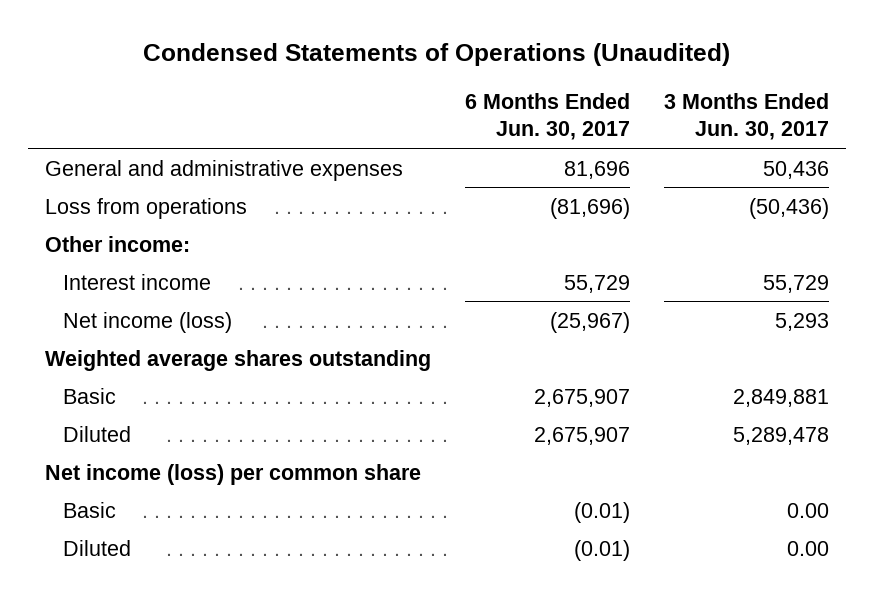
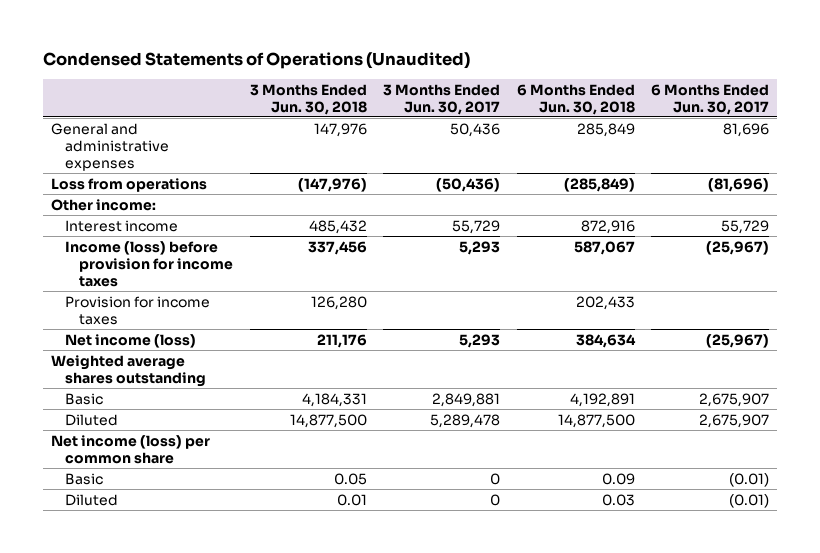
- | 6 Months Ended Jun. 30, 2017 | 3 Months Ended Jun. 30, 2017
+ | 3 Months Ended Jun. 30, 2018 | 3 Months Ended Jun. 30, 2017 | 6 Months Ended Jun. 30, 2018 | 6 Months Ended Jun. 30, 2017
+ Income (loss) before provision for income taxes | 337,456 | 5,293 | 587,067 | (25,967)
+ Provision for income taxes | 126,280 | | 202,433 |
- Basic | (0.01) | 0.00
- Diluted | (0.01) | 0.00
+ Basic | 0.05 | 0 | 0.09 | (0.01)
+ Diluted | 0.01 | 0 | 0.03 | (0.01)

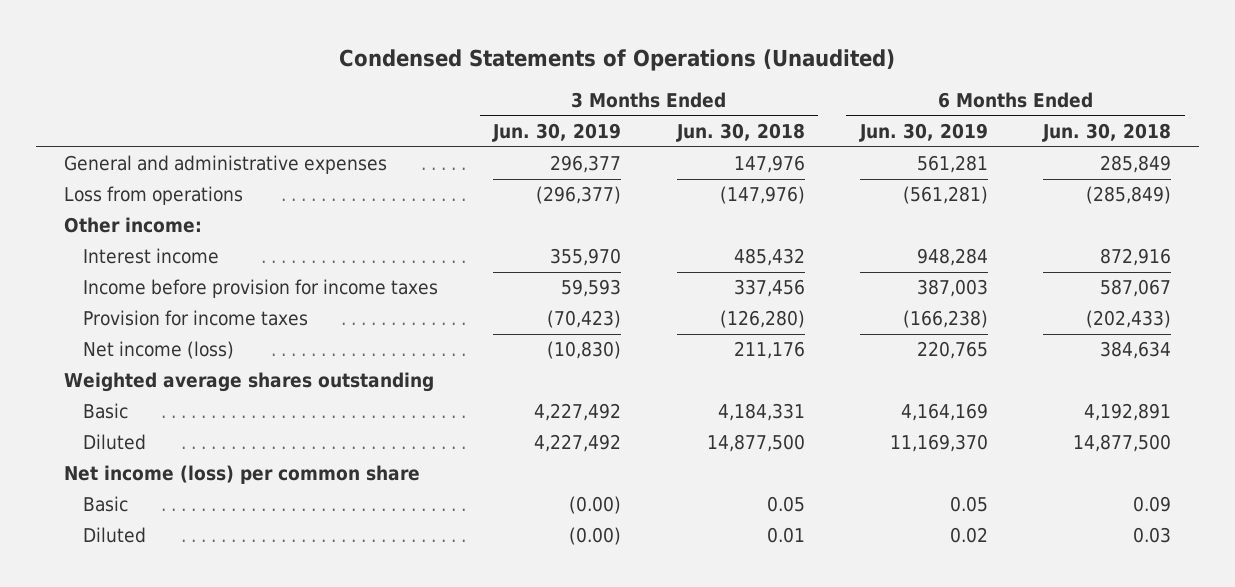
- | 3 Months Ended Jun. 30, 2018 | 3 Months Ended Jun. 30, 2017 | 6 Months Ended Jun. 30, 2018 | 6 Months Ended Jun. 30, 2017
+ | 3 Months Ended Jun. 30, 2019 | 3 Months Ended Jun. 30, 2018 | 6 Months Ended Jun. 30, 2019 | 6 Months Ended Jun. 30, 2018
- Income (loss) before provision for income taxes | 337,456 | 5,293 | 587,067 | (25,967)
- Provision for income taxes | 126,280 | | 202,433 |
+ Income before provision for income taxes | 59,593 | 337,456 | 387,003 | 587,067
+ Provision for income taxes | (70,423) | (126,280) | (166,238) | (202,433)

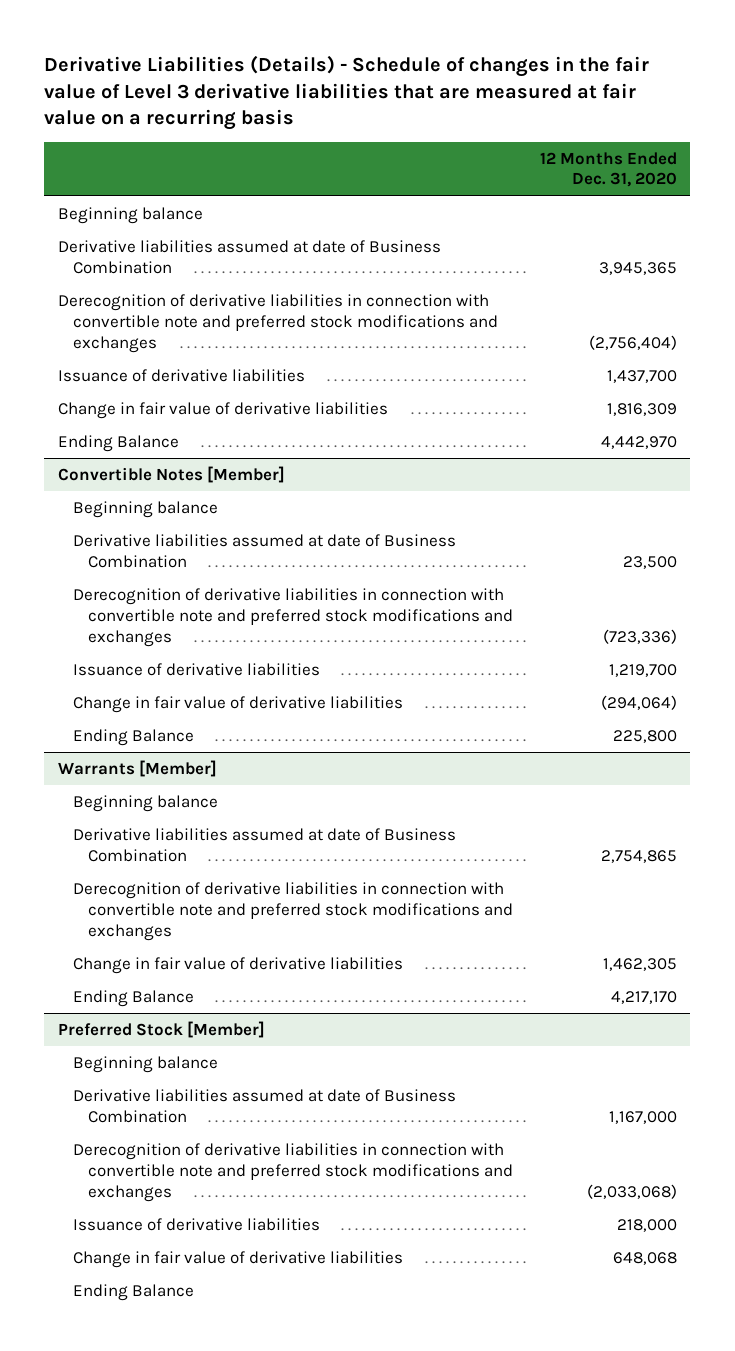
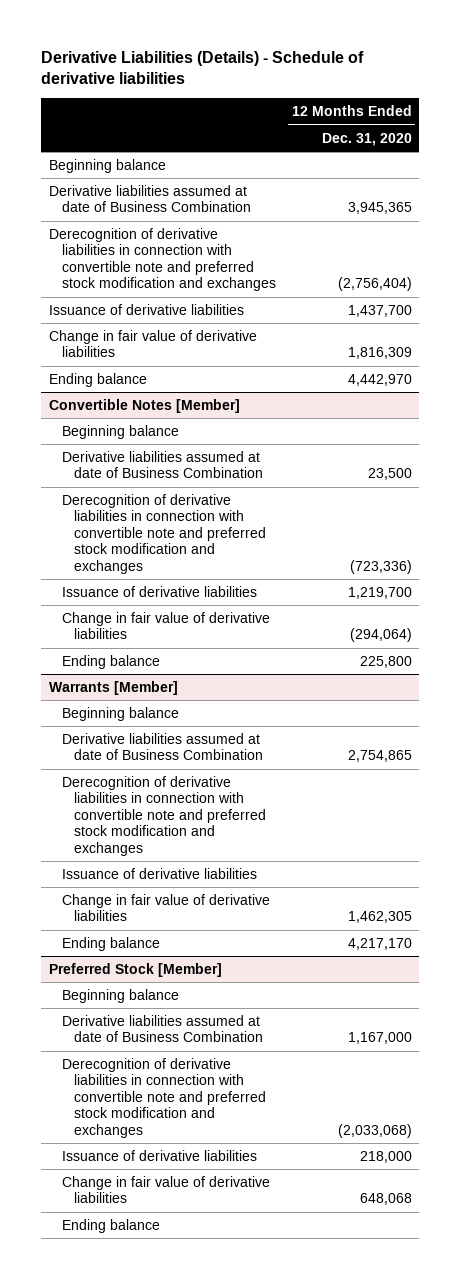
- Derivative Liabilities (Details) - Schedule of changes in the fair value of Level 3 derivative liabilities that are measured at fair value on a recurring basis
+ Derivative Liabilities (Details) - Schedule of derivative liabilities
- Derecognition of derivative liabilities in connection with convertible note and preferred stock modifications and exchanges | (2,756,404)
+ Derecognition of derivative liabilities in connection with convertible note and preferred stock modification and exchanges | (2,756,404)
- Ending Balance | 4,442,970
+ Ending balance | 4,442,970
@ Convertible Notes [Member]
- Derecognition of derivative liabilities in connection with convertible note and preferred stock modifications and exchanges | (723,336)
+ Derecognition of derivative liabilities in connection with convertible note and preferred stock modification and exchanges | (723,336)
- Ending Balance | 225,800
+ Ending balance | 225,800
@ Warrants [Member]
- Derecognition of derivative liabilities in connection with convertible note and preferred stock modifications and exchanges
+ Derecognition of derivative liabilities in connection with convertible note and preferred stock modification and exchanges
+ Issuance of derivative liabilities
- Ending Balance | 4,217,170
+ Ending balance | 4,217,170
@ Preferred Stock [Member]
- Derecognition of derivative liabilities in connection with convertible note and preferred stock modifications and exchanges | (2,033,068)
+ Derecognition of derivative liabilities in connection with convertible note and preferred stock modification and exchanges | (2,033,068)
- Ending Balance
+ Ending balance

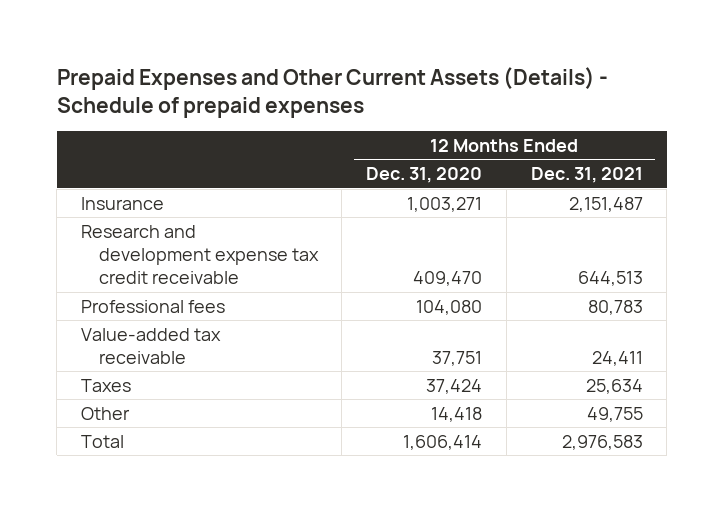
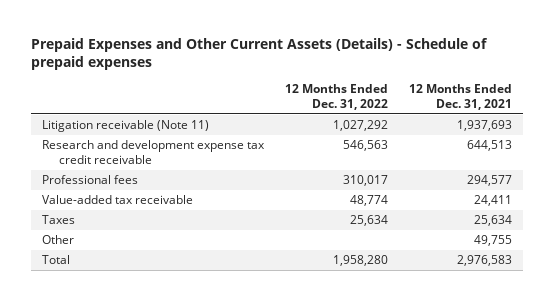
- | 12 Months Ended Dec. 31, 2020 | 12 Months Ended Dec. 31, 2021
+ | 12 Months Ended Dec. 31, 2022 | 12 Months Ended Dec. 31, 2021
- Insurance | 1,003,271 | 2,151,487
+ Litigation receivable (Note 11) | 1,027,292 | 1,937,693
- Professional fees | 104,080 | 80,783
+ Professional fees | 310,017 | 294,577

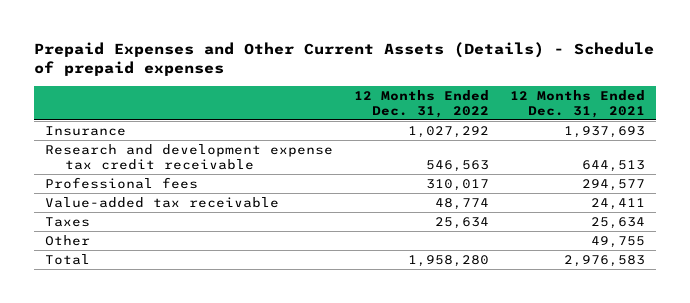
- Litigation receivable (Note 11) | 1,027,292 | 1,937,693
+ Insurance | 1,027,292 | 1,937,693

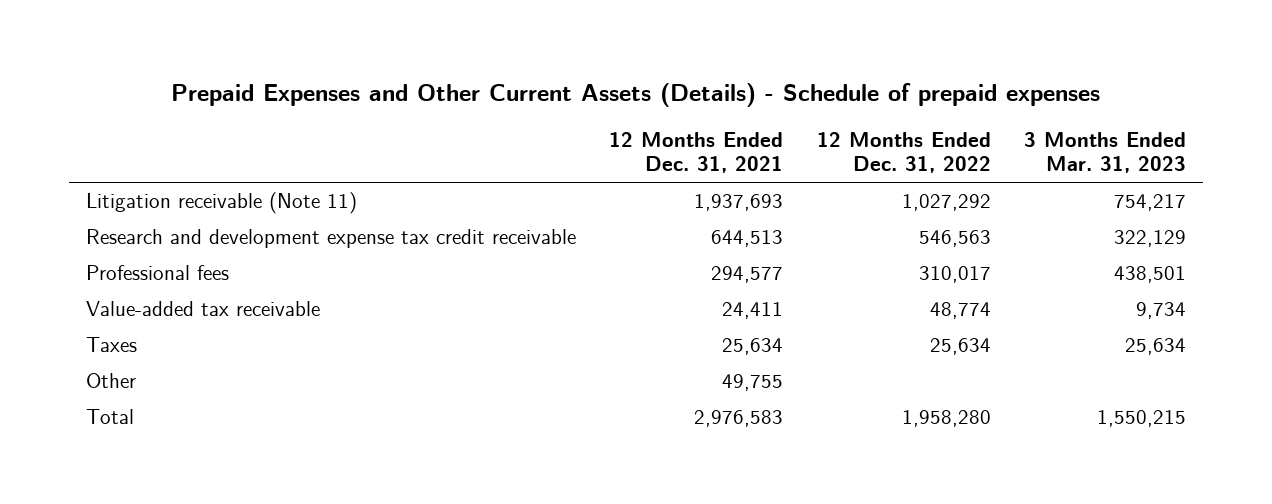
- | 12 Months Ended Dec. 31, 2022 | 12 Months Ended Dec. 31, 2021
+ | 12 Months Ended Dec. 31, 2021 | 12 Months Ended Dec. 31, 2022 | 3 Months Ended Mar. 31, 2023
- Insurance | 1,027,292 | 1,937,693
+ Litigation receivable (Note 11) | 1,937,693 | 1,027,292 | 754,217

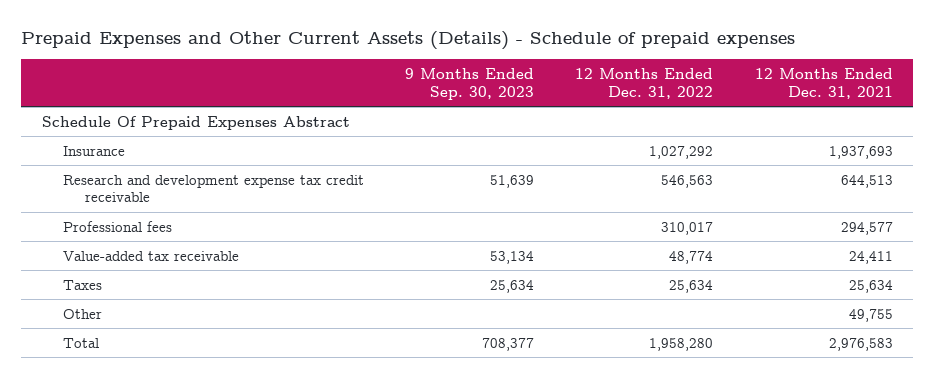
- | 12 Months Ended Dec. 31, 2021 | 12 Months Ended Dec. 31, 2022 | 3 Months Ended Mar. 31, 2023
+ | 9 Months Ended Sep. 30, 2023 | 12 Months Ended Dec. 31, 2022 | 12 Months Ended Dec. 31, 2021
- Litigation receivable (Note 11) | 1,937,693 | 1,027,292 | 754,217
+ Schedule Of Prepaid Expenses Abstract
+ Insurance | | 1,027,292 | 1,937,693

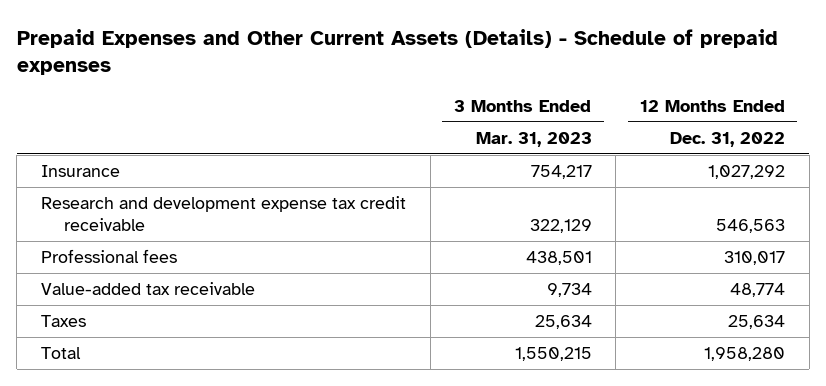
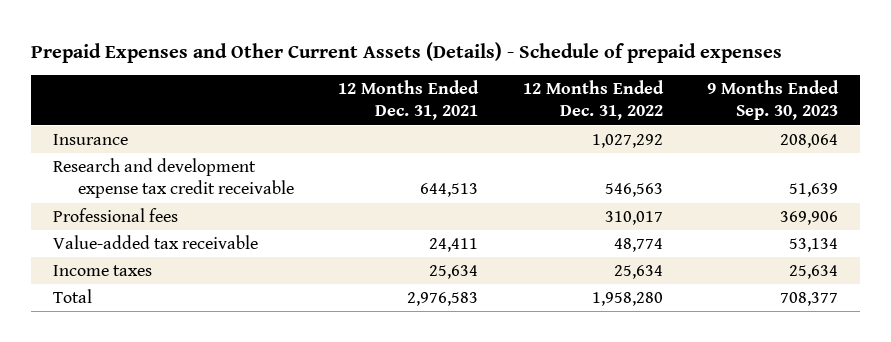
- | 3 Months Ended Mar. 31, 2023 | 12 Months Ended Dec. 31, 2022
+ | 12 Months Ended Dec. 31, 2021 | 12 Months Ended Dec. 31, 2022 | 9 Months Ended Sep. 30, 2023
- Taxes | 25,634 | 25,634
+ Income taxes | 25,634 | 25,634 | 25,634

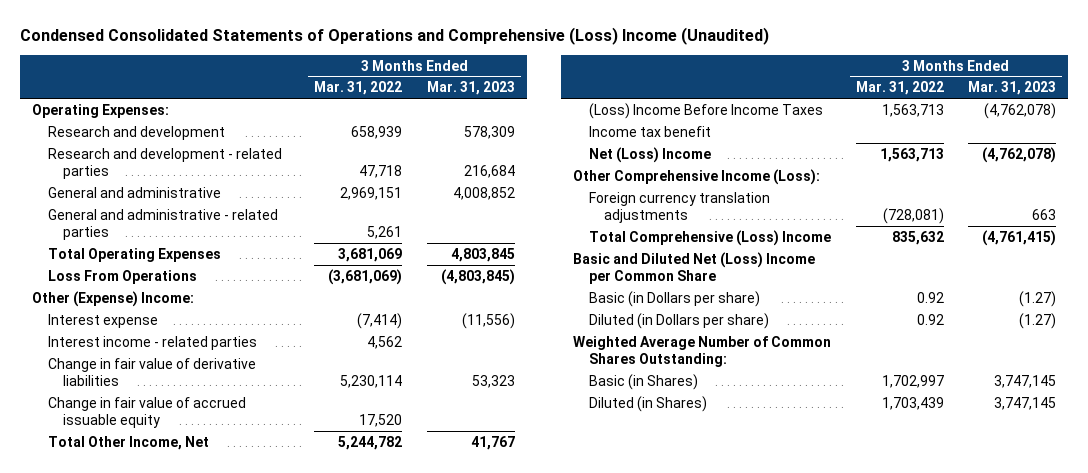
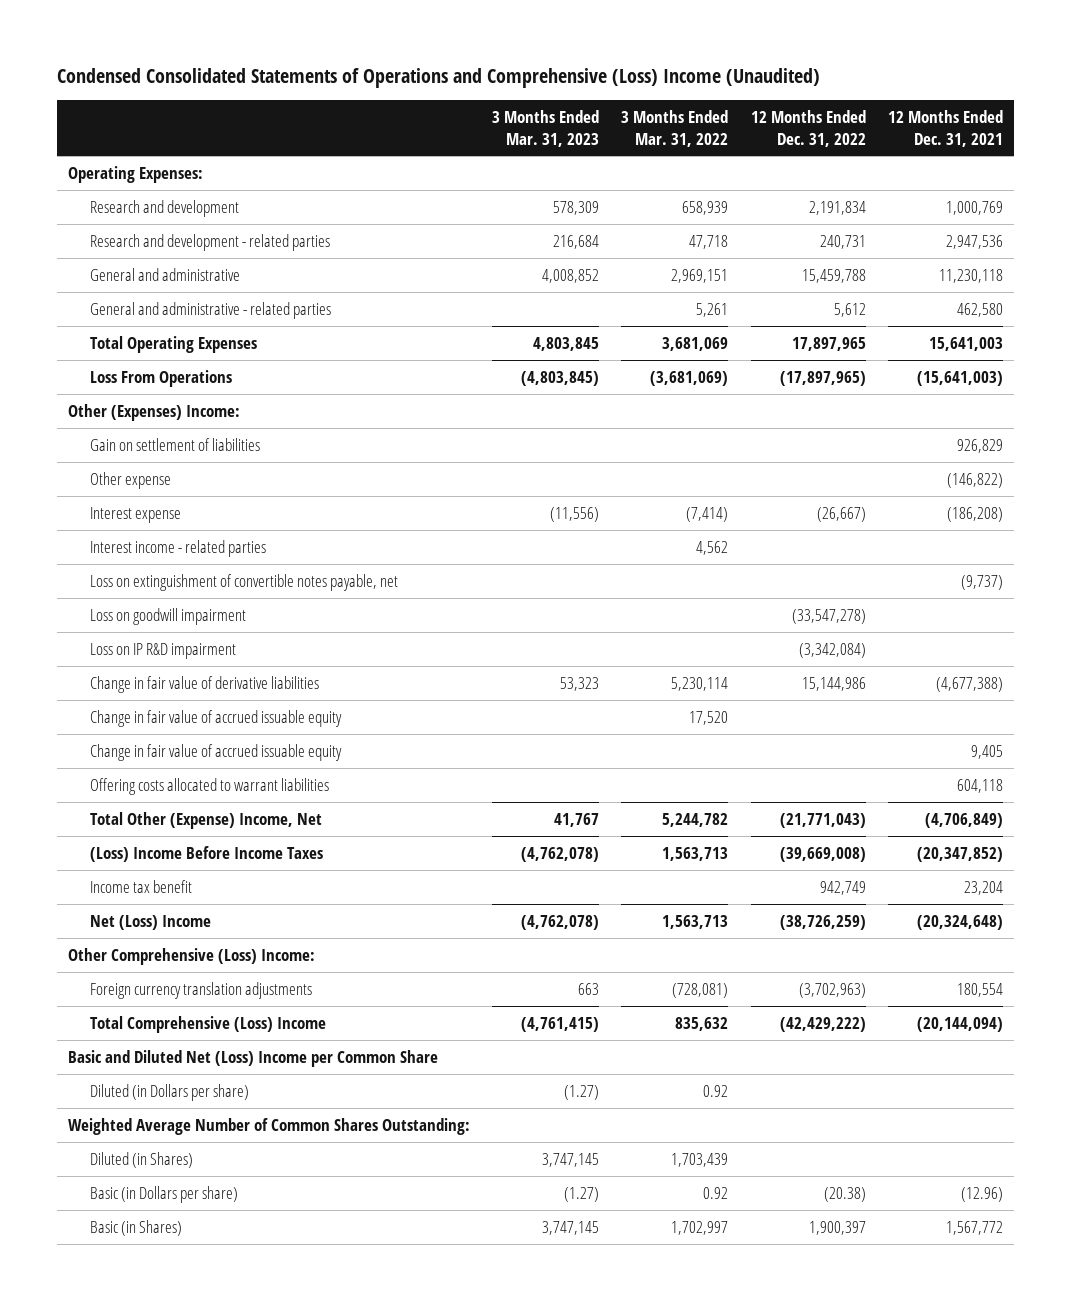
- | 3 Months Ended Mar. 31, 2022 | 3 Months Ended Mar. 31, 2023
+ | 3 Months Ended Mar. 31, 2023 | 3 Months Ended Mar. 31, 2022 | 12 Months Ended Dec. 31, 2022 | 12 Months Ended Dec. 31, 2021
- Other (Expense) Income:
+ Other (Expenses) Income:
+ Gain on settlement of liabilities | | | | 926,829
+ Other expense | | | | (146,822)
+ Loss on extinguishment of convertible notes payable, net | | | | (9,737)
+ Loss on goodwill impairment | | | (33,547,278) |
+ Loss on IP R&D impairment | | | (3,342,084) |
- Total Other Income, Net | 5,244,782 | 41,767
+ Change in fair value of accrued issuable equity | | | | 9,405
+ Offering costs allocated to warrant liabilities | | | | 604,118
+ Total Other (Expense) Income, Net | 41,767 | 5,244,782 | (21,771,043) | (4,706,849)
- Other Comprehensive Income (Loss):
+ Other Comprehensive (Loss) Income:
moved down: Basic (in Dollars per share) | (1.27) | 0.92 | (20.38) | (12.96)
moved down: Basic (in Shares) | 3,747,145 | 1,702,997 | 1,900,397 | 1,567,772

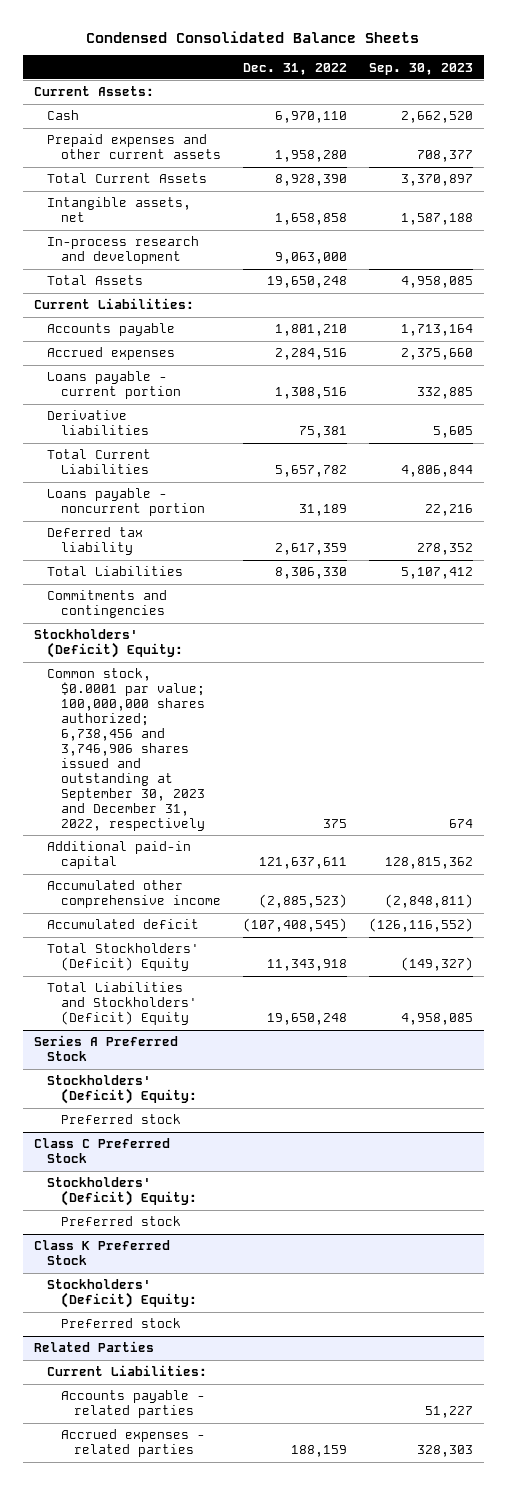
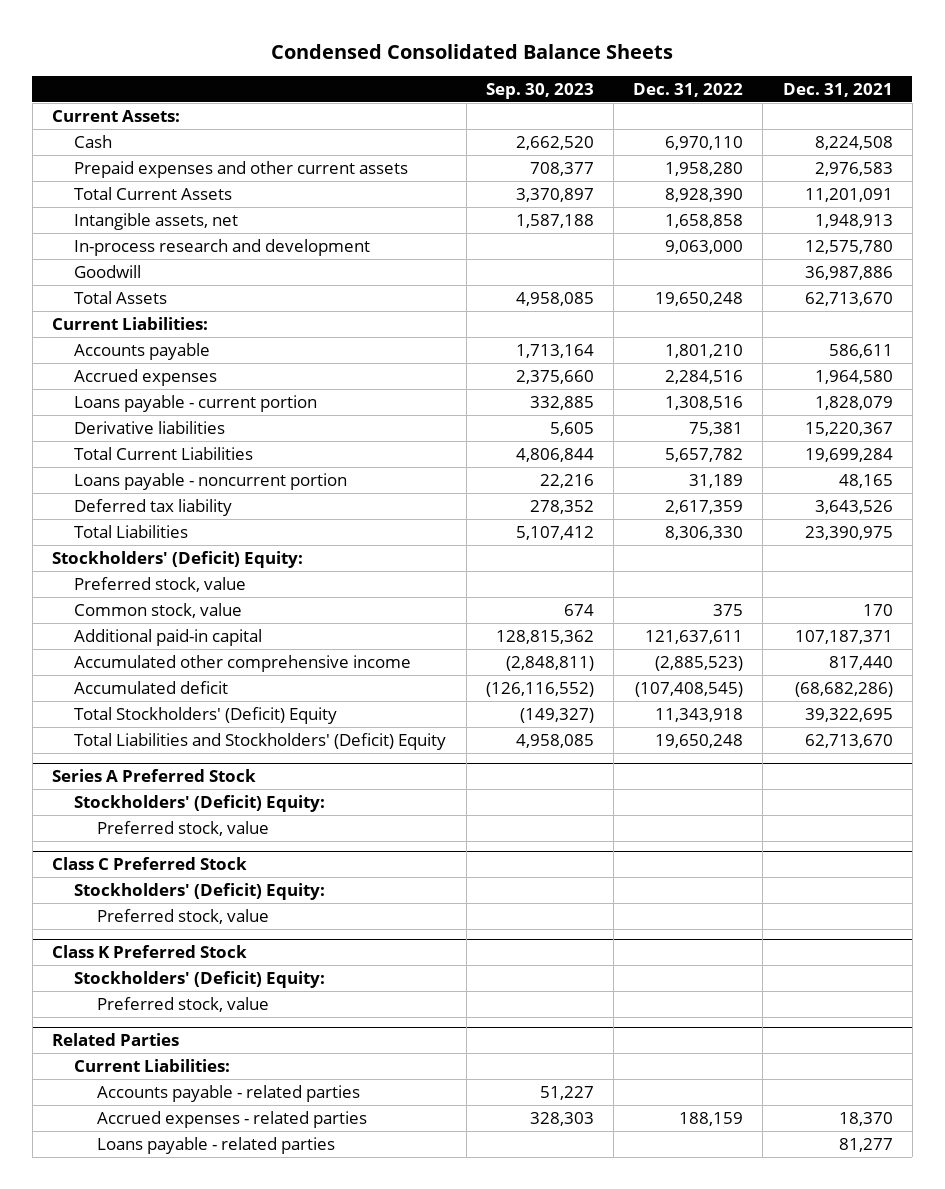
- | Dec. 31, 2022 | Sep. 30, 2023
+ | Sep. 30, 2023 | Dec. 31, 2022 | Dec. 31, 2021
+ Goodwill | | | 36,987,886
- Commitments and contingencies
- Common stock, $0.0001 par value; 100,000,000 shares authorized; 6,738,456 and 3,746,906 shares issued and outstanding at September 30, 2023 and December 31, 2022, respectively | 375 | 674
+ Preferred stock, value
+ Common stock, value | 674 | 375 | 170
@ Series A Preferred Stock
- Preferred stock
+ Preferred stock, value
@ Class C Preferred Stock
- Preferred stock
+ Preferred stock, value
@ Class K Preferred Stock
- Preferred stock
+ Preferred stock, value
@ Related Parties
+ Loans payable - related parties | | | 81,277

